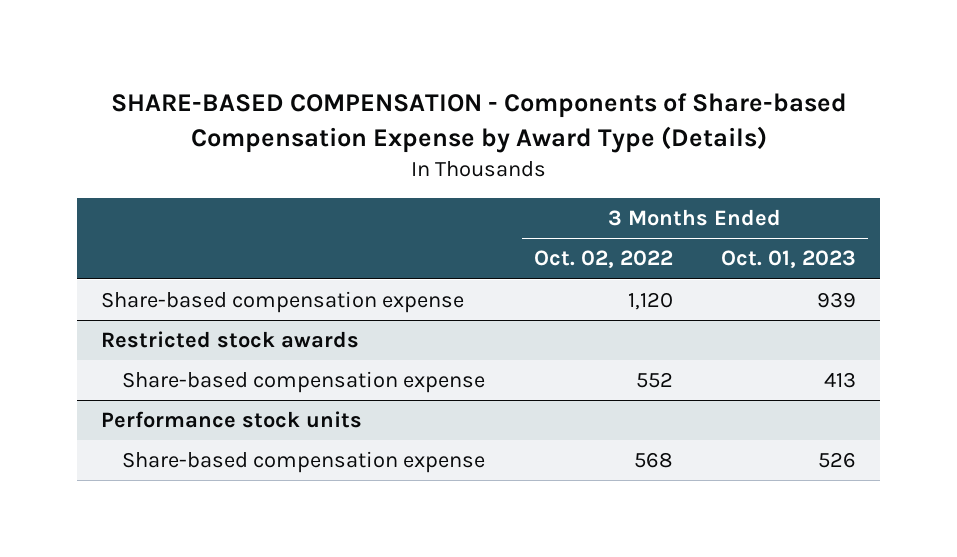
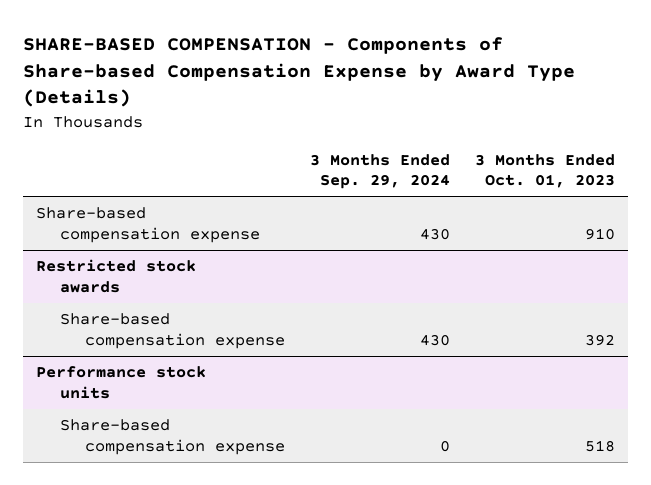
- | 3 Months Ended Oct. 02, 2022 | 3 Months Ended Oct. 01, 2023
+ | 3 Months Ended Sep. 29, 2024 | 3 Months Ended Oct. 01, 2023
- Share-based compensation expense | 1,120 | 939
+ Share-based compensation expense | 430 | 910
@ Restricted stock awards
- Share-based compensation expense | 552 | 413
+ Share-based compensation expense | 430 | 392
@ Performance stock units
- Share-based compensation expense | 568 | 526
+ Share-based compensation expense | 0 | 518

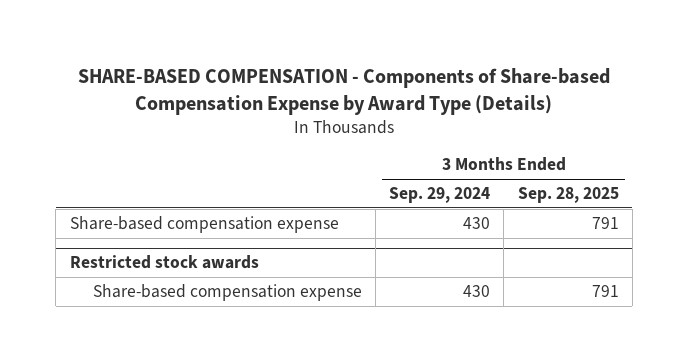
- | 3 Months Ended Sep. 29, 2024 | 3 Months Ended Oct. 01, 2023
+ | 3 Months Ended Sep. 29, 2024 | 3 Months Ended Sep. 28, 2025
- Performance stock units
- Share-based compensation expense | 0 | 518

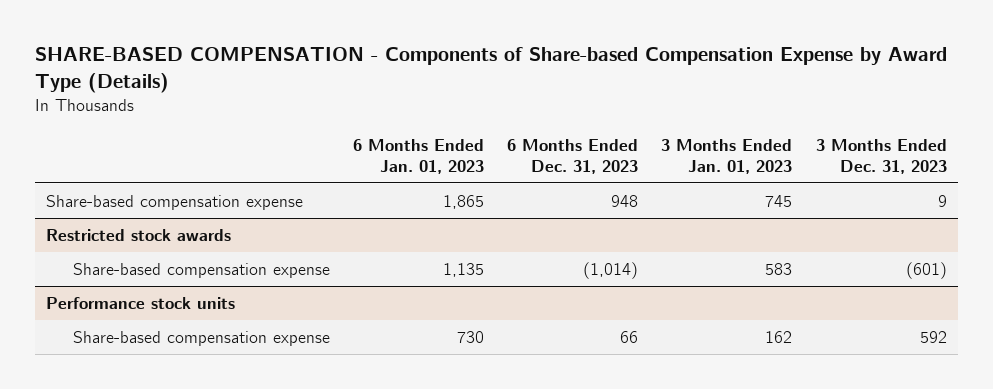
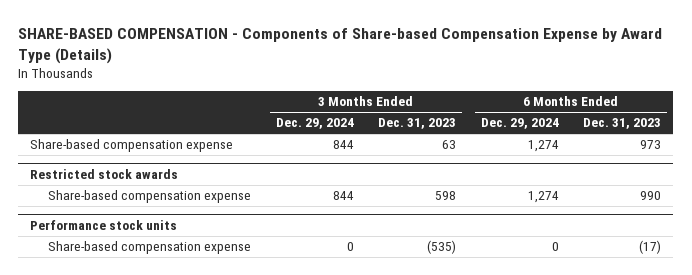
- | 6 Months Ended Jan. 01, 2023 | 6 Months Ended Dec. 31, 2023 | 3 Months Ended Jan. 01, 2023 | 3 Months Ended Dec. 31, 2023
+ | 3 Months Ended Dec. 29, 2024 | 3 Months Ended Dec. 31, 2023 | 6 Months Ended Dec. 29, 2024 | 6 Months Ended Dec. 31, 2023
- Share-based compensation expense | 1,865 | 948 | 745 | 9
+ Share-based compensation expense | 844 | 63 | 1,274 | 973
@ Restricted stock awards
- Share-based compensation expense | 1,135 | (1,014) | 583 | (601)
+ Share-based compensation expense | 844 | 598 | 1,274 | 990
@ Performance stock units
- Share-based compensation expense | 730 | 66 | 162 | 592
+ Share-based compensation expense | 0 | (535) | 0 | (17)

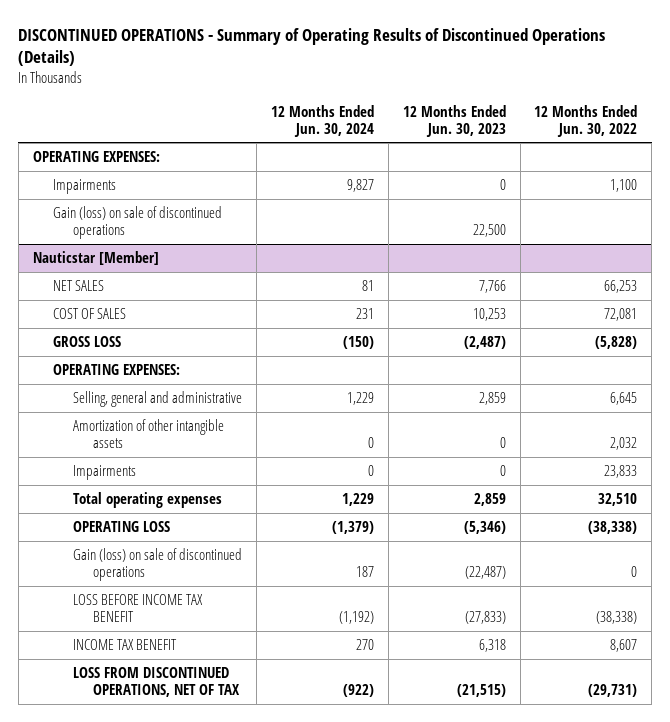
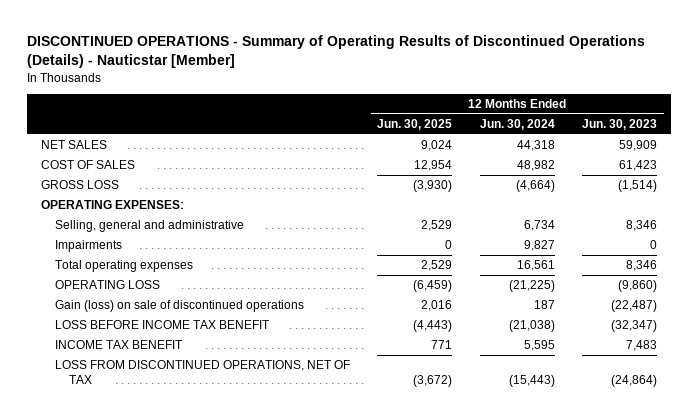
- DISCONTINUED OPERATIONS - Summary of Operating Results of Discontinued Operations (Details)
+ DISCONTINUED OPERATIONS - Summary of Operating Results of Discontinued Operations (Details) - Nauticstar [Member]
- | 12 Months Ended Jun. 30, 2024 | 12 Months Ended Jun. 30, 2023 | 12 Months Ended Jun. 30, 2022
+ | 12 Months Ended Jun. 30, 2025 | 12 Months Ended Jun. 30, 2024 | 12 Months Ended Jun. 30, 2023
+ NET SALES | 9,024 | 44,318 | 59,909
+ COST OF SALES | 12,954 | 48,982 | 61,423
+ GROSS LOSS | (3,930) | (4,664) | (1,514)
+ Selling, general and administrative | 2,529 | 6,734 | 8,346
- Gain (loss) on sale of discontinued operations | | 22,500 |
- Nauticstar [Member]
- NET SALES | 81 | 7,766 | 66,253
- COST OF SALES | 231 | 10,253 | 72,081
- GROSS LOSS | (150) | (2,487) | (5,828)
- OPERATING EXPENSES:
- Selling, general and administrative | 1,229 | 2,859 | 6,645
- Amortization of other intangible assets | 0 | 0 | 2,032
- Impairments | 0 | 0 | 23,833
- Total operating expenses | 1,229 | 2,859 | 32,510
- OPERATING LOSS | (1,379) | (5,346) | (38,338)
+ Total operating expenses | 2,529 | 16,561 | 8,346
+ OPERATING LOSS | (6,459) | (21,225) | (9,860)
- LOSS BEFORE INCOME TAX BENEFIT | (1,192) | (27,833) | (38,338)
- INCOME TAX BENEFIT | 270 | 6,318 | 8,607
- LOSS FROM DISCONTINUED OPERATIONS, NET OF TAX | (922) | (21,515) | (29,731)
+ LOSS BEFORE INCOME TAX BENEFIT | (4,443) | (21,038) | (32,347)
+ INCOME TAX BENEFIT | 771 | 5,595 | 7,483
+ LOSS FROM DISCONTINUED OPERATIONS, NET OF TAX | (3,672) | (15,443) | (24,864)

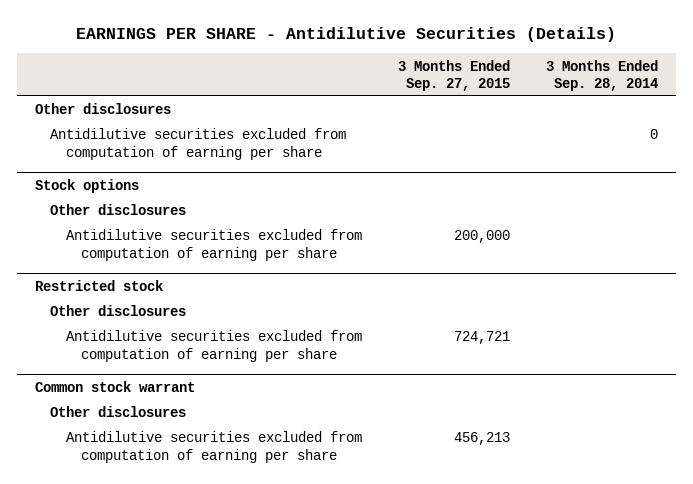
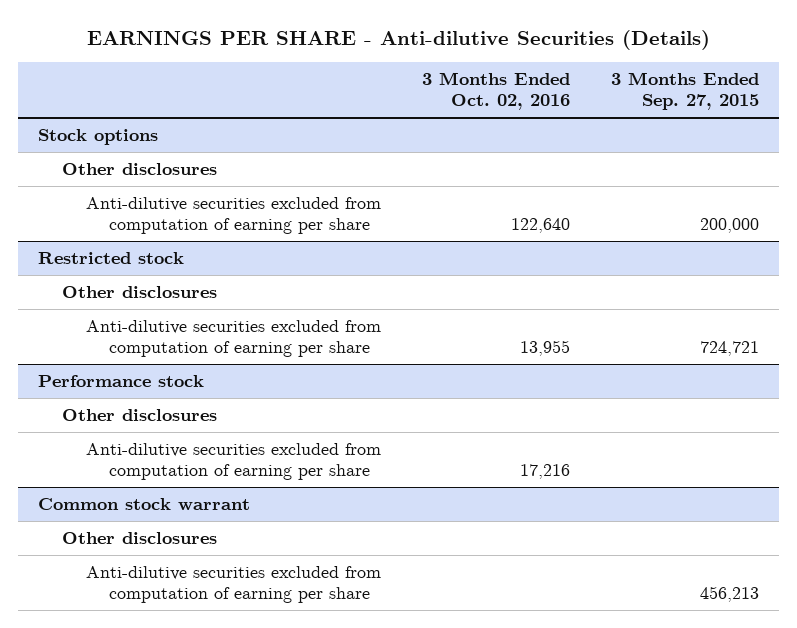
- EARNINGS PER SHARE - Antidilutive Securities (Details)
+ EARNINGS PER SHARE - Anti-dilutive Securities (Details)
- | 3 Months Ended Sep. 27, 2015 | 3 Months Ended Sep. 28, 2014
+ | 3 Months Ended Oct. 02, 2016 | 3 Months Ended Sep. 27, 2015
- Other disclosures
- Antidilutive securities excluded from computation of earning per share | | 0
@ Stock options
- Antidilutive securities excluded from computation of earning per share | 200,000 |
+ Anti-dilutive securities excluded from computation of earning per share | 122,640 | 200,000
@ Restricted stock
- Antidilutive securities excluded from computation of earning per share | 724,721 |
+ Anti-dilutive securities excluded from computation of earning per share | 13,955 | 724,721
+ Performance stock
+ Other disclosures
+ Anti-dilutive securities excluded from computation of earning per share | 17,216 |
@ Common stock warrant
- Antidilutive securities excluded from computation of earning per share | 456,213 |
+ Anti-dilutive securities excluded from computation of earning per share | | 456,213

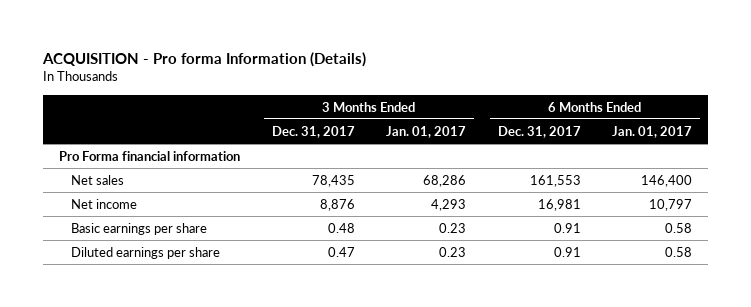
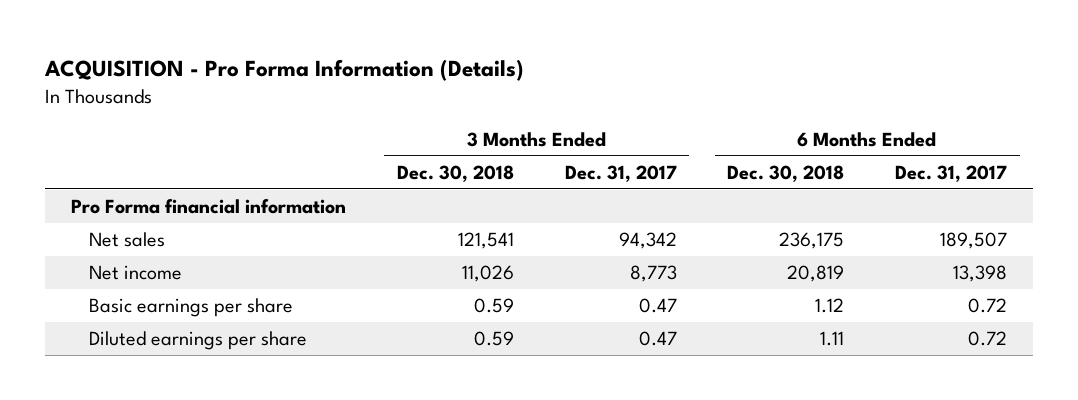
- ACQUISITION - Pro forma Information (Details)
+ ACQUISITION - Pro Forma Information (Details)
- | 3 Months Ended Dec. 31, 2017 | 3 Months Ended Jan. 01, 2017 | 6 Months Ended Dec. 31, 2017 | 6 Months Ended Jan. 01, 2017
+ | 3 Months Ended Dec. 30, 2018 | 3 Months Ended Dec. 31, 2017 | 6 Months Ended Dec. 30, 2018 | 6 Months Ended Dec. 31, 2017
- Net sales | 78,435 | 68,286 | 161,553 | 146,400
- Net income | 8,876 | 4,293 | 16,981 | 10,797
- Basic earnings per share | 0.48 | 0.23 | 0.91 | 0.58
- Diluted earnings per share | 0.47 | 0.23 | 0.91 | 0.58
+ Net sales | 121,541 | 94,342 | 236,175 | 189,507
+ Net income | 11,026 | 8,773 | 20,819 | 13,398
+ Basic earnings per share | 0.59 | 0.47 | 1.12 | 0.72
+ Diluted earnings per share | 0.59 | 0.47 | 1.11 | 0.72

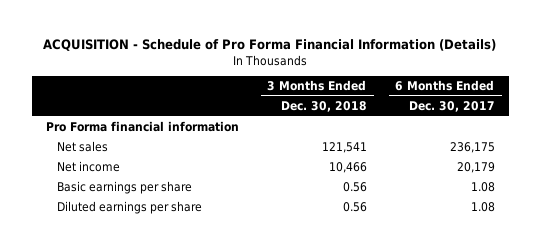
- ACQUISITION - Pro Forma Information (Details)
+ ACQUISITION - Schedule of Pro Forma Financial Information (Details)
- | 3 Months Ended Dec. 30, 2018 | 3 Months Ended Dec. 31, 2017 | 6 Months Ended Dec. 30, 2018 | 6 Months Ended Dec. 31, 2017
+ | 3 Months Ended Dec. 30, 2018 | 6 Months Ended Dec. 30, 2017
- Net income | 11,026 | 8,773 | 20,819 | 13,398
- Basic earnings per share | 0.59 | 0.47 | 1.12 | 0.72
- Diluted earnings per share | 0.59 | 0.47 | 1.11 | 0.72
+ Net income | 10,466 | 20,179
+ Basic earnings per share | 0.56 | 1.08
+ Diluted earnings per share | 0.56 | 1.08

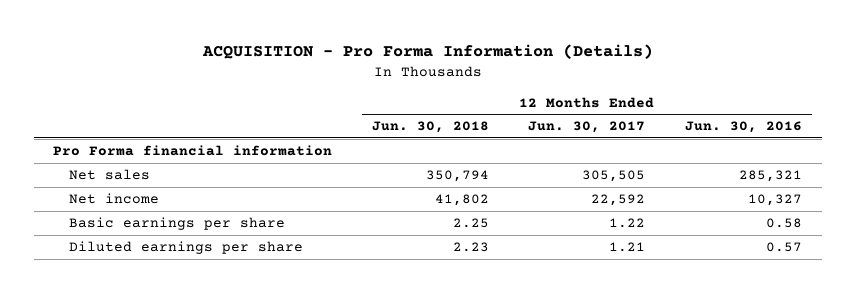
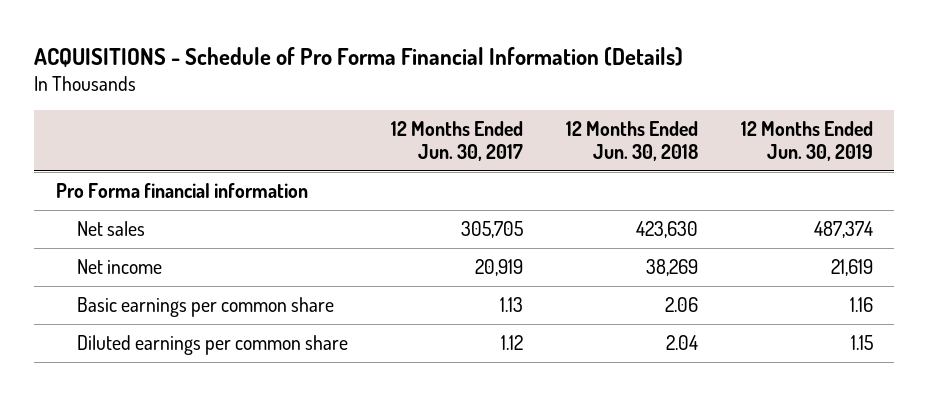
- ACQUISITION - Pro Forma Information (Details)
+ ACQUISITIONS - Schedule of Pro Forma Financial Information (Details)
- | 12 Months Ended Jun. 30, 2018 | 12 Months Ended Jun. 30, 2017 | 12 Months Ended Jun. 30, 2016
+ | 12 Months Ended Jun. 30, 2017 | 12 Months Ended Jun. 30, 2018 | 12 Months Ended Jun. 30, 2019
- Net sales | 350,794 | 305,505 | 285,321
- Net income | 41,802 | 22,592 | 10,327
- Basic earnings per share | 2.25 | 1.22 | 0.58
- Diluted earnings per share | 2.23 | 1.21 | 0.57
+ Net sales | 305,705 | 423,630 | 487,374
+ Net income | 20,919 | 38,269 | 21,619
+ Basic earnings per common share | 1.13 | 2.06 | 1.16
+ Diluted earnings per common share | 1.12 | 2.04 | 1.15

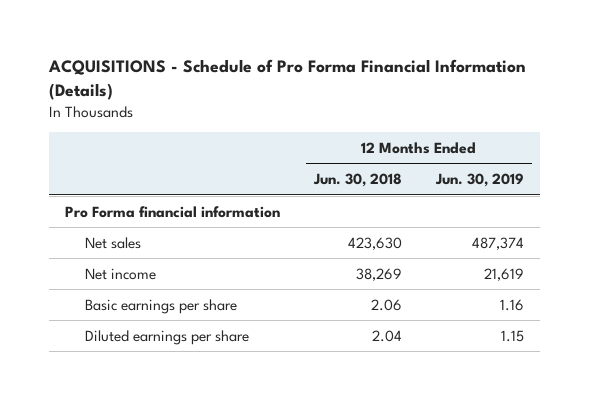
- | 12 Months Ended Jun. 30, 2017 | 12 Months Ended Jun. 30, 2018 | 12 Months Ended Jun. 30, 2019
+ | 12 Months Ended Jun. 30, 2018 | 12 Months Ended Jun. 30, 2019
- Basic earnings per common share | 1.13 | 2.06 | 1.16
- Diluted earnings per common share | 1.12 | 2.04 | 1.15
+ Basic earnings per share | 2.06 | 1.16
+ Diluted earnings per share | 2.04 | 1.15

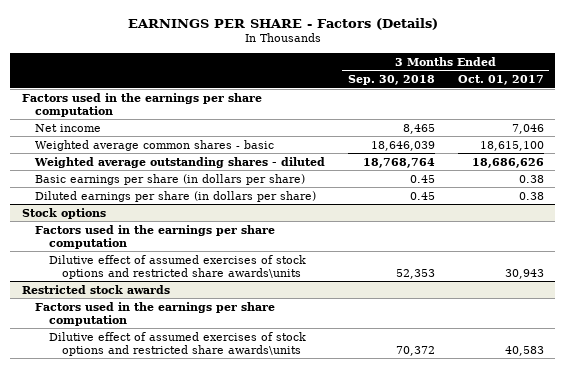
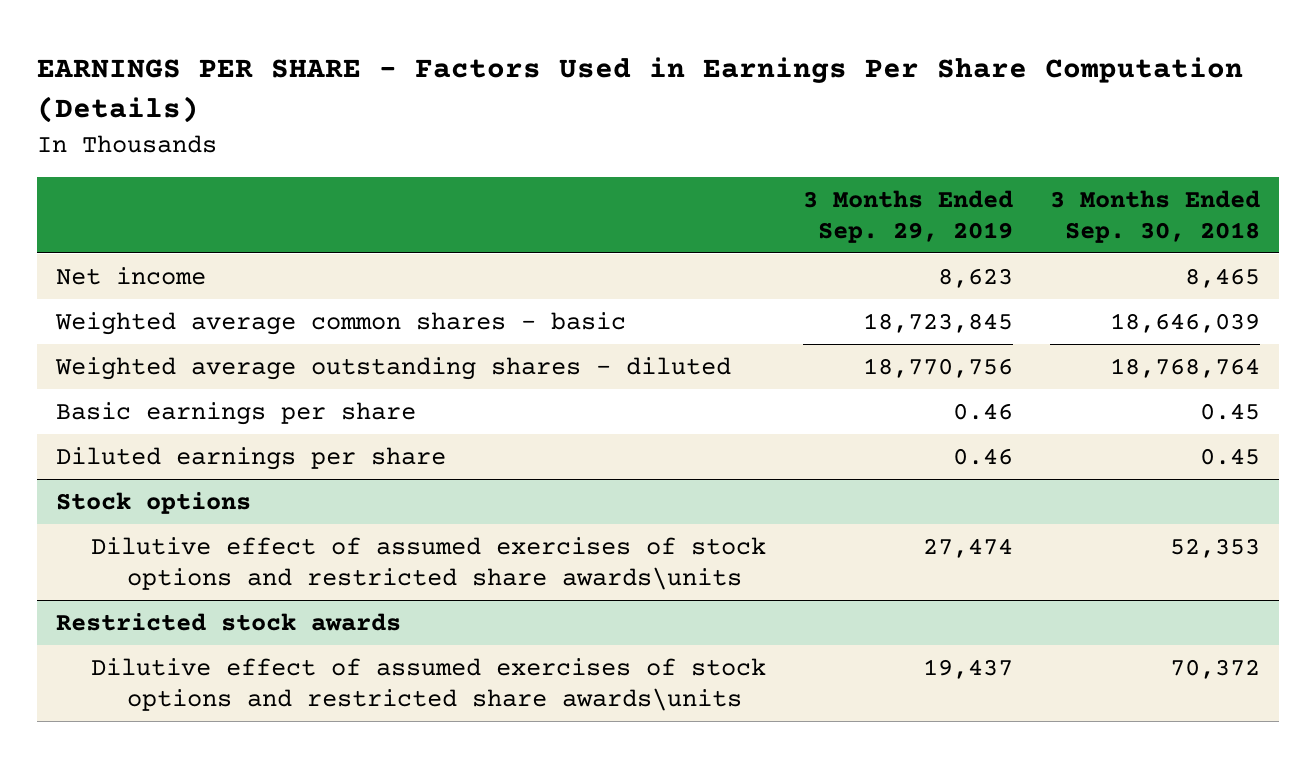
- EARNINGS PER SHARE - Factors (Details)
+ EARNINGS PER SHARE - Factors Used in Earnings Per Share Computation (Details)
- | 3 Months Ended Sep. 30, 2018 | 3 Months Ended Oct. 01, 2017
+ | 3 Months Ended Sep. 29, 2019 | 3 Months Ended Sep. 30, 2018
- Factors used in the earnings per share computation
- Basic earnings per share (in dollars per share) | 0.45 | 0.38
- Diluted earnings per share (in dollars per share) | 0.45 | 0.38
+ Basic earnings per share | 0.46 | 0.45
+ Diluted earnings per share | 0.46 | 0.45
@ Stock options
- Factors used in the earnings per share computation
@ Restricted stock awards
- Factors used in the earnings per share computation

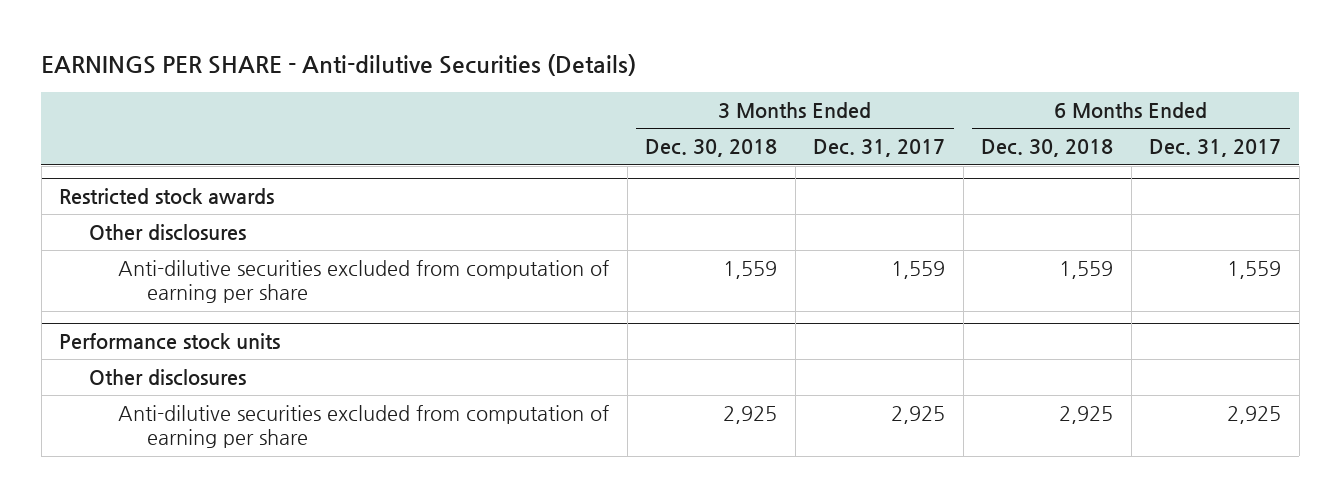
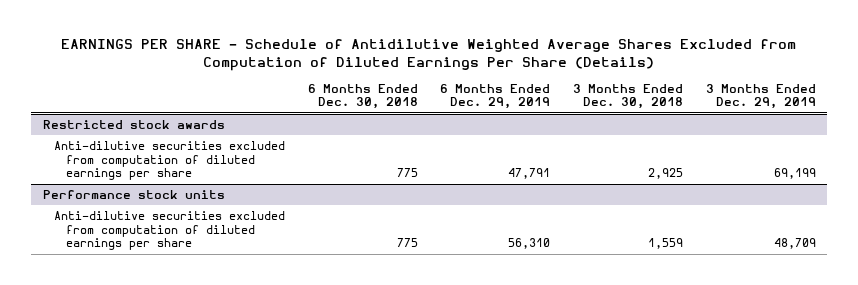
- EARNINGS PER SHARE - Anti-dilutive Securities (Details)
+ EARNINGS PER SHARE - Schedule of Antidilutive Weighted Average Shares Excluded from Computation of Diluted Earnings Per Share (Details)
- | 3 Months Ended Dec. 30, 2018 | 3 Months Ended Dec. 31, 2017 | 6 Months Ended Dec. 30, 2018 | 6 Months Ended Dec. 31, 2017
+ | 6 Months Ended Dec. 30, 2018 | 6 Months Ended Dec. 29, 2019 | 3 Months Ended Dec. 30, 2018 | 3 Months Ended Dec. 29, 2019
@ Restricted stock awards
- Other disclosures
- Anti-dilutive securities excluded from computation of earning per share | 1,559 | 1,559 | 1,559 | 1,559
+ Anti-dilutive securities excluded from computation of diluted earnings per share | 775 | 47,791 | 2,925 | 69,199
@ Performance stock units
- Other disclosures
- Anti-dilutive securities excluded from computation of earning per share | 2,925 | 2,925 | 2,925 | 2,925
+ Anti-dilutive securities excluded from computation of diluted earnings per share | 775 | 56,310 | 1,559 | 48,709

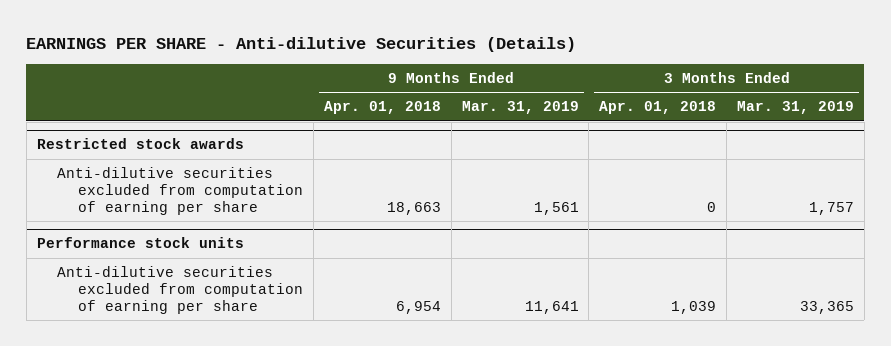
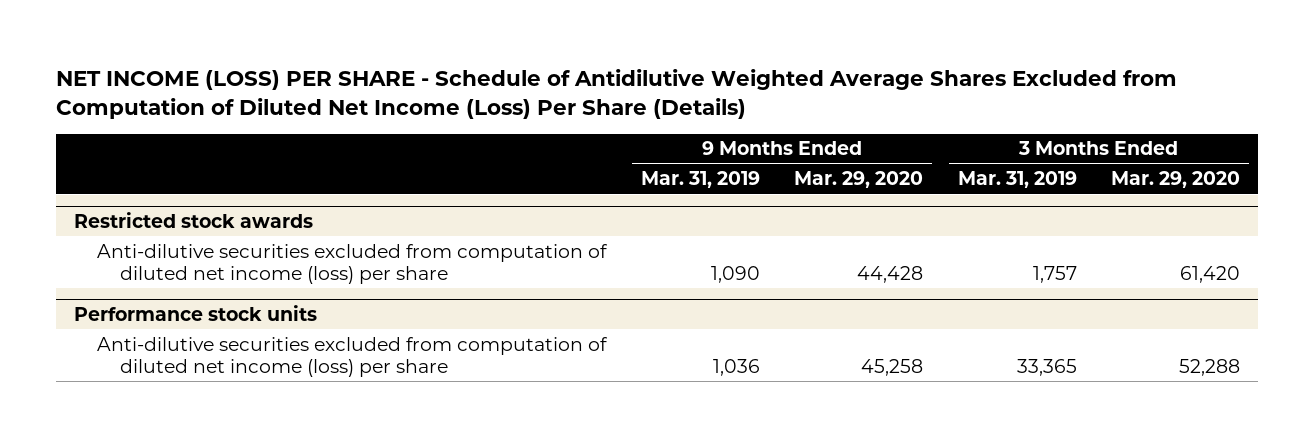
- EARNINGS PER SHARE - Anti-dilutive Securities (Details)
+ NET INCOME (LOSS) PER SHARE - Schedule of Antidilutive Weighted Average Shares Excluded from Computation of Diluted Net Income (Loss) Per Share (Details)
- | 9 Months Ended Apr. 01, 2018 | 9 Months Ended Mar. 31, 2019 | 3 Months Ended Apr. 01, 2018 | 3 Months Ended Mar. 31, 2019
+ | 9 Months Ended Mar. 31, 2019 | 9 Months Ended Mar. 29, 2020 | 3 Months Ended Mar. 31, 2019 | 3 Months Ended Mar. 29, 2020
@ Restricted stock awards
- Anti-dilutive securities excluded from computation of earning per share | 18,663 | 1,561 | 0 | 1,757
+ Anti-dilutive securities excluded from computation of diluted net income (loss) per share | 1,090 | 44,428 | 1,757 | 61,420
@ Performance stock units
- Anti-dilutive securities excluded from computation of earning per share | 6,954 | 11,641 | 1,039 | 33,365
+ Anti-dilutive securities excluded from computation of diluted net income (loss) per share | 1,036 | 45,258 | 33,365 | 52,288

